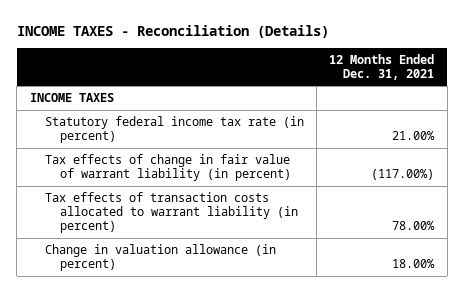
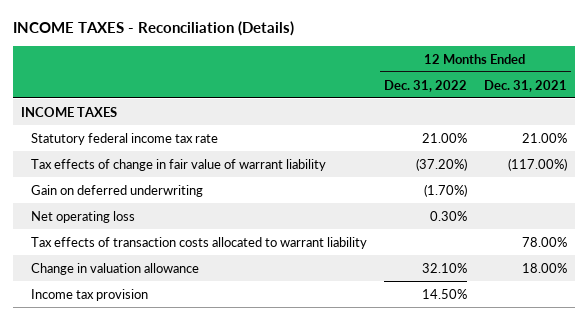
- | 12 Months Ended Dec. 31, 2021
+ | 12 Months Ended Dec. 31, 2022 | 12 Months Ended Dec. 31, 2021
- Statutory federal income tax rate (in percent) | 21.00%
- Tax effects of change in fair value of warrant liability (in percent) | (117.00%)
- Tax effects of transaction costs allocated to warrant liability (in percent) | 78.00%
- Change in valuation allowance (in percent) | 18.00%
+ Statutory federal income tax rate | 21.00% | 21.00%
+ Tax effects of change in fair value of warrant liability | (37.20%) | (117.00%)
+ Gain on deferred underwriting | (1.70%) |
+ Net operating loss | 0.30% |
+ Tax effects of transaction costs allocated to warrant liability | | 78.00%
+ Change in valuation allowance | 32.10% | 18.00%
+ Income tax provision | 14.50% |

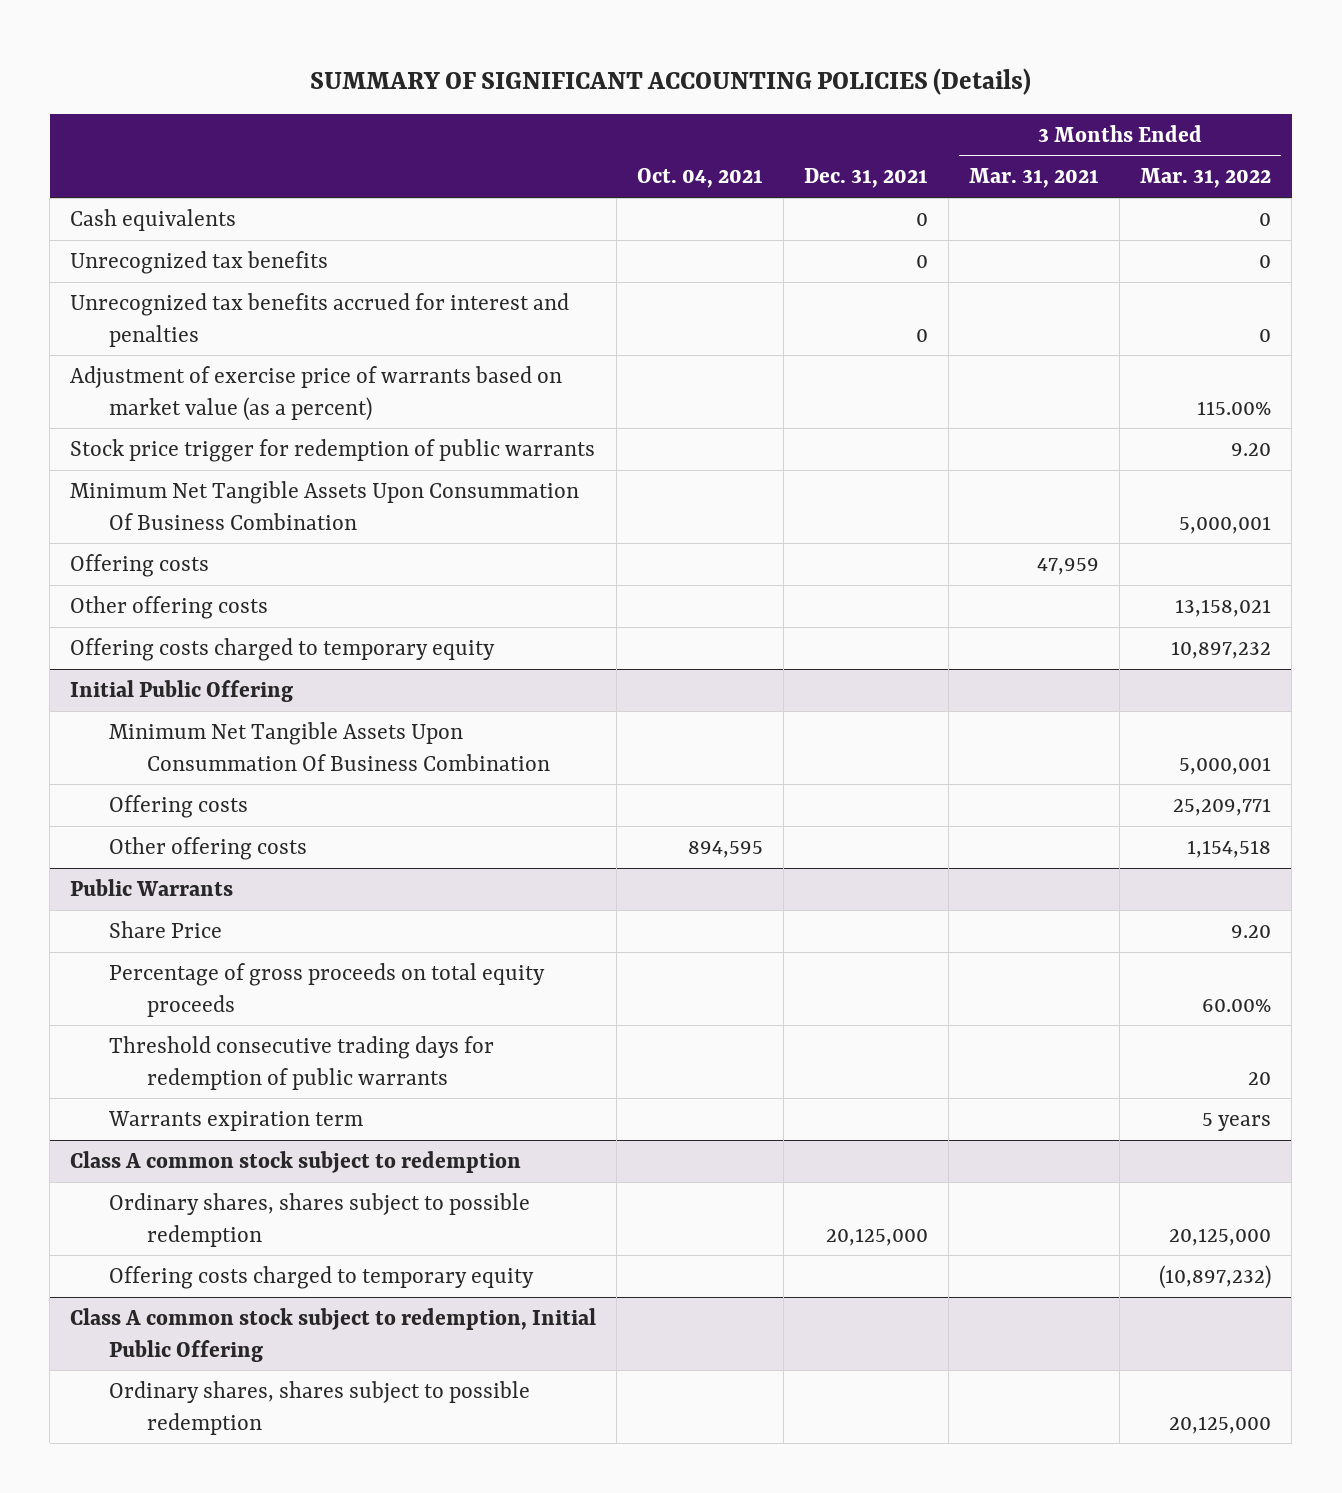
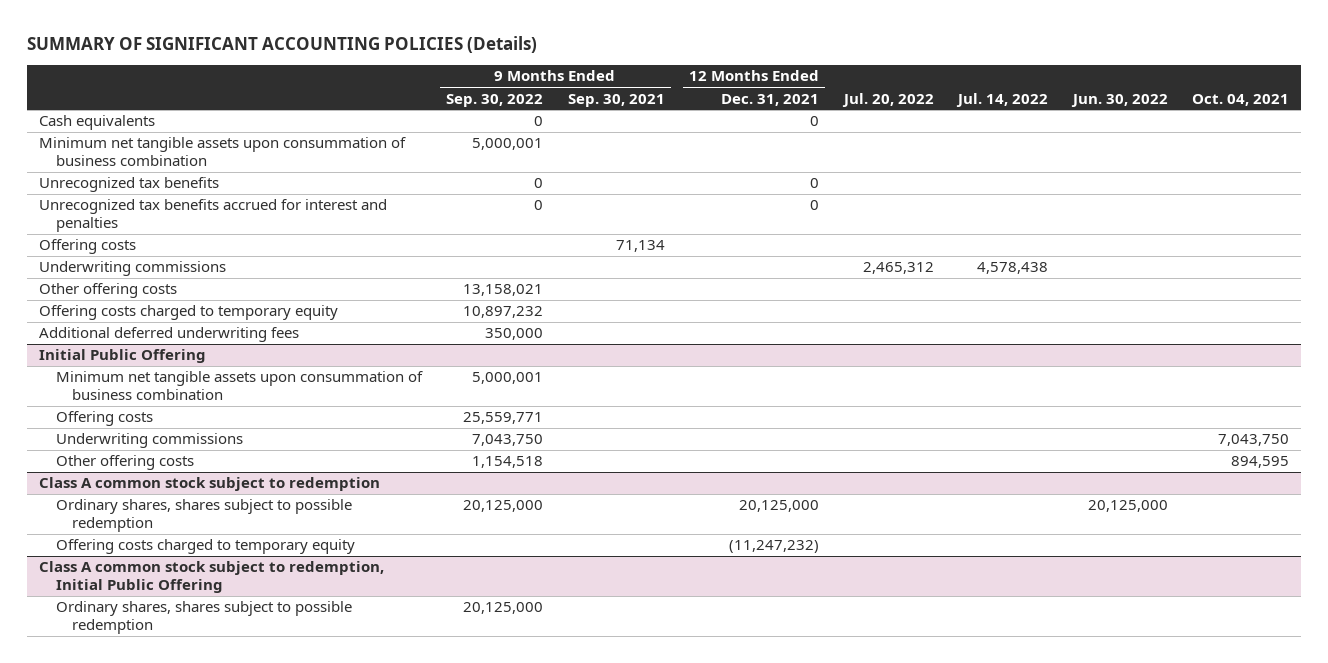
- | Oct. 04, 2021 | Dec. 31, 2021 | 3 Months Ended Mar. 31, 2021 | 3 Months Ended Mar. 31, 2022
+ | 9 Months Ended Sep. 30, 2022 | 9 Months Ended Sep. 30, 2021 | 12 Months Ended Dec. 31, 2021 | Jul. 20, 2022 | Jul. 14, 2022 | Jun. 30, 2022 | Oct. 04, 2021
+ Minimum net tangible assets upon consummation of business combination | 5,000,001 | | | | | |
- Adjustment of exercise price of warrants based on market value (as a percent) | | | | 115.00%
- Stock price trigger for redemption of public warrants | | | | 9.20
- Minimum Net Tangible Assets Upon Consummation Of Business Combination | | | | 5,000,001
+ Underwriting commissions | | | | 2,465,312 | 4,578,438 | |
+ Additional deferred underwriting fees | 350,000 | | | | | |
@ Initial Public Offering
- Minimum Net Tangible Assets Upon Consummation Of Business Combination | | | | 5,000,001
+ Minimum net tangible assets upon consummation of business combination | 5,000,001 | | | | | |
+ Underwriting commissions | 7,043,750 | | | | | | 7,043,750
- Public Warrants
- Share Price | | | | 9.20
- Percentage of gross proceeds on total equity proceeds | | | | 60.00%
- Threshold consecutive trading days for redemption of public warrants | | | | 20
- Warrants expiration term | | | | 5 years

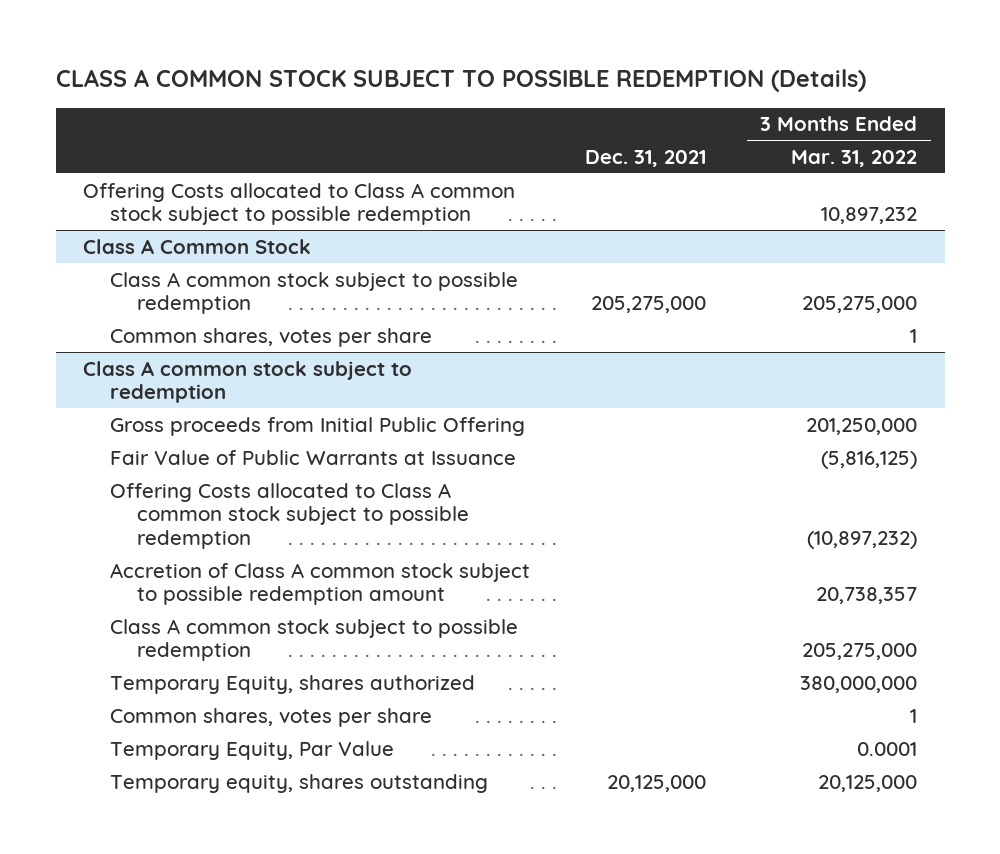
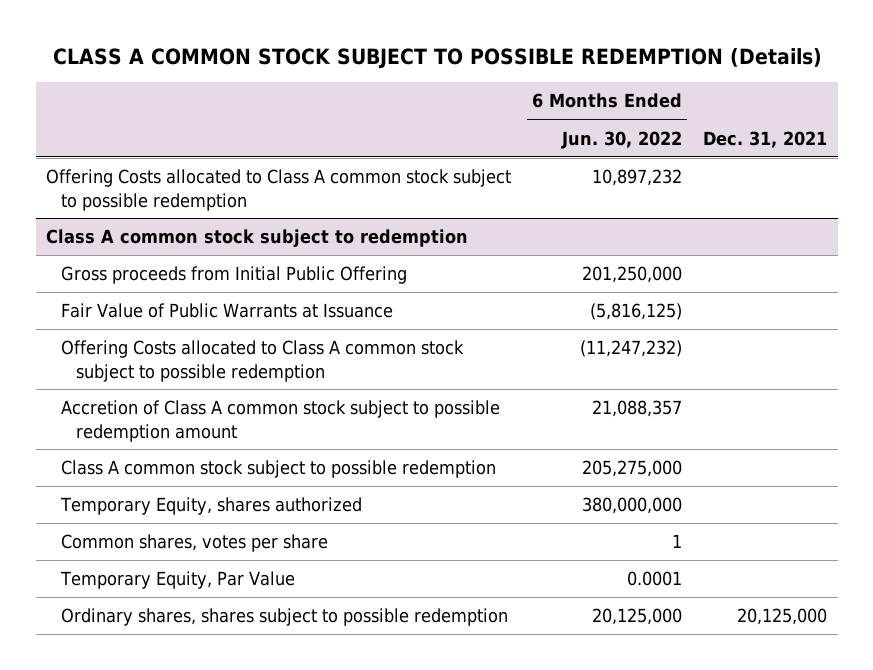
- | Dec. 31, 2021 | 3 Months Ended Mar. 31, 2022
+ | 6 Months Ended Jun. 30, 2022 | Dec. 31, 2021
- Class A Common Stock
- Class A common stock subject to possible redemption | 205,275,000 | 205,275,000
- Common shares, votes per share | | 1
@ Class A common stock subject to redemption
- Temporary equity, shares outstanding | 20,125,000 | 20,125,000
+ Ordinary shares, shares subject to possible redemption | 20,125,000 | 20,125,000

